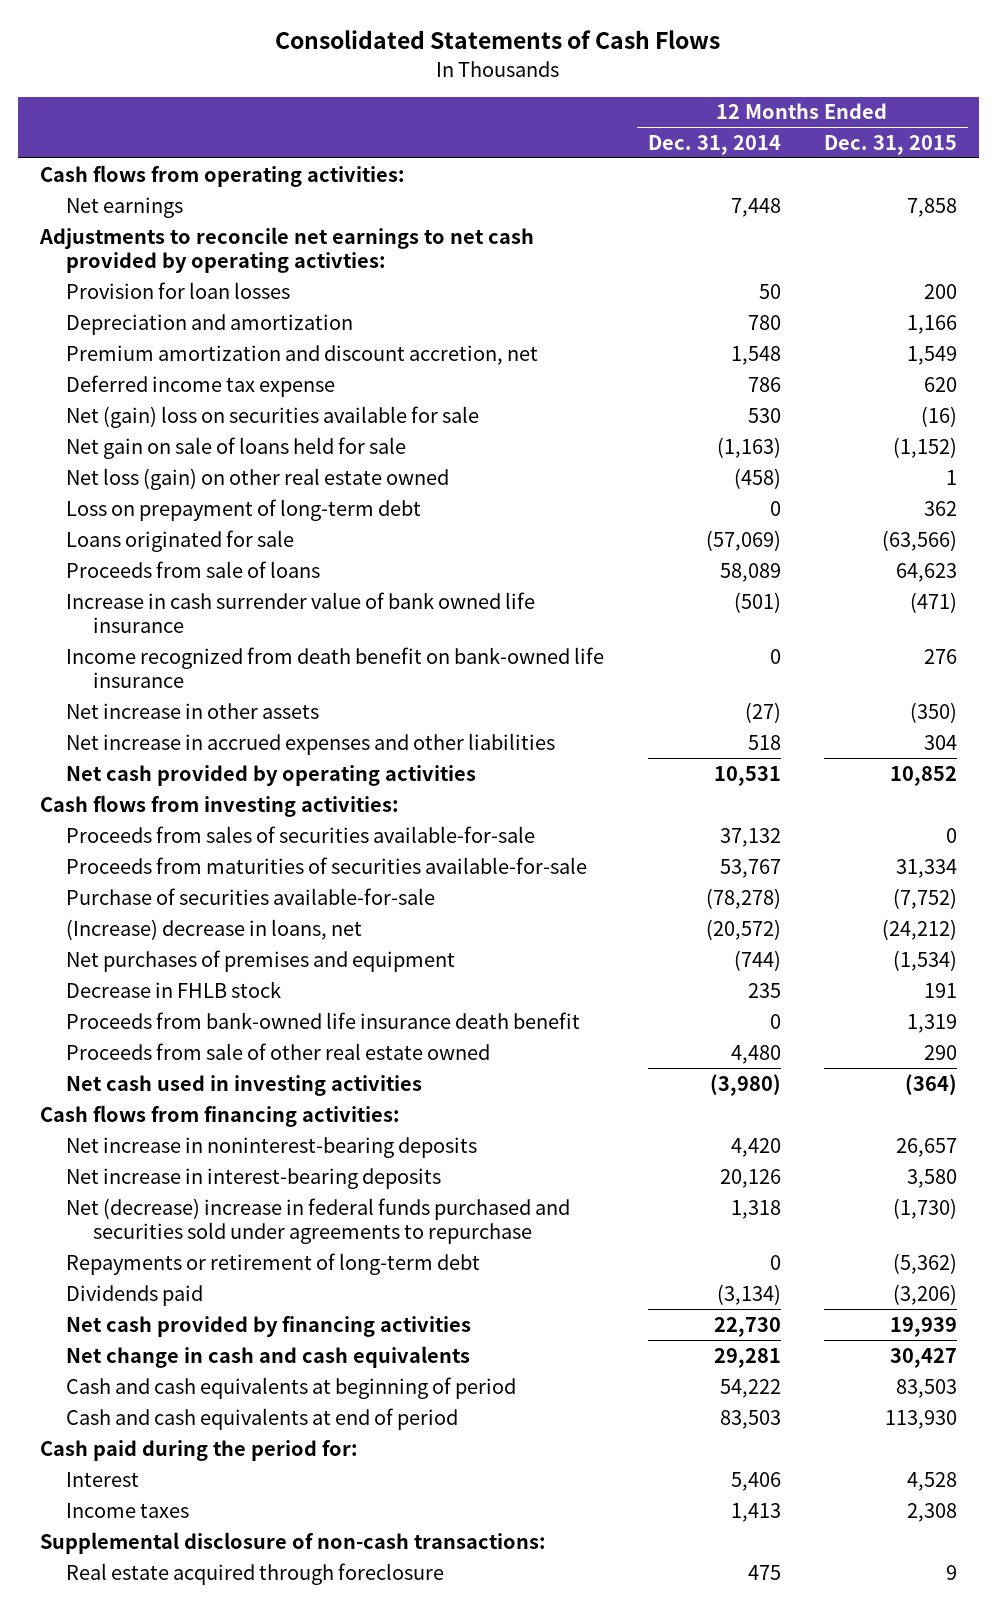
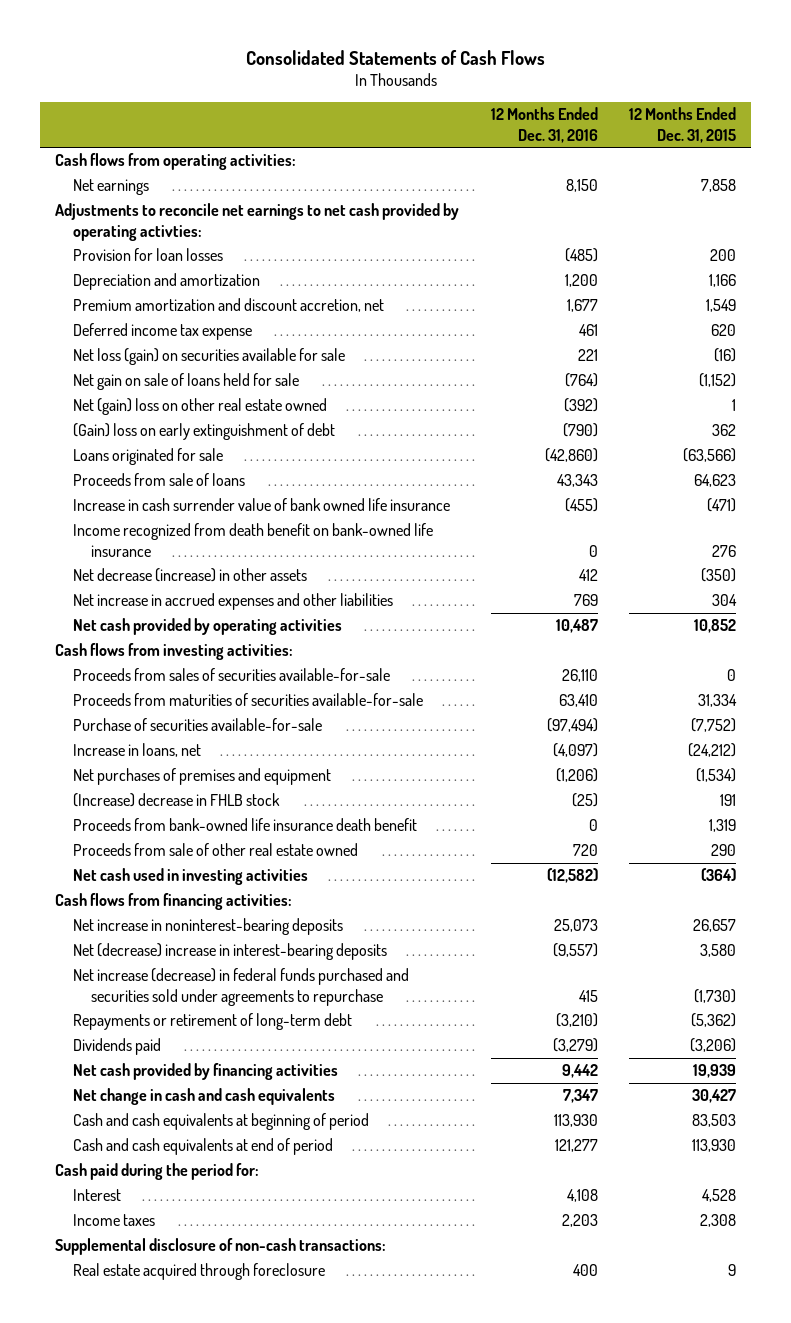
- | 12 Months Ended Dec. 31, 2014 | 12 Months Ended Dec. 31, 2015
+ | 12 Months Ended Dec. 31, 2016 | 12 Months Ended Dec. 31, 2015
- Net (gain) loss on securities available for sale | 530 | (16)
+ Net loss (gain) on securities available for sale | 221 | (16)
- Net loss (gain) on other real estate owned | (458) | 1
- Loss on prepayment of long-term debt | 0 | 362
+ Net (gain) loss on other real estate owned | (392) | 1
+ (Gain) loss on early extinguishment of debt | (790) | 362
- Net increase in other assets | (27) | (350)
+ Net decrease (increase) in other assets | 412 | (350)
- (Increase) decrease in loans, net | (20,572) | (24,212)
+ Increase in loans, net | (4,097) | (24,212)
- Decrease in FHLB stock | 235 | 191
+ (Increase) decrease in FHLB stock | (25) | 191
- Net increase in interest-bearing deposits | 20,126 | 3,580
- Net (decrease) increase in federal funds purchased and securities sold under agreements to repurchase | 1,318 | (1,730)
+ Net (decrease) increase in interest-bearing deposits | (9,557) | 3,580
+ Net increase (decrease) in federal funds purchased and securities sold under agreements to repurchase | 415 | (1,730)

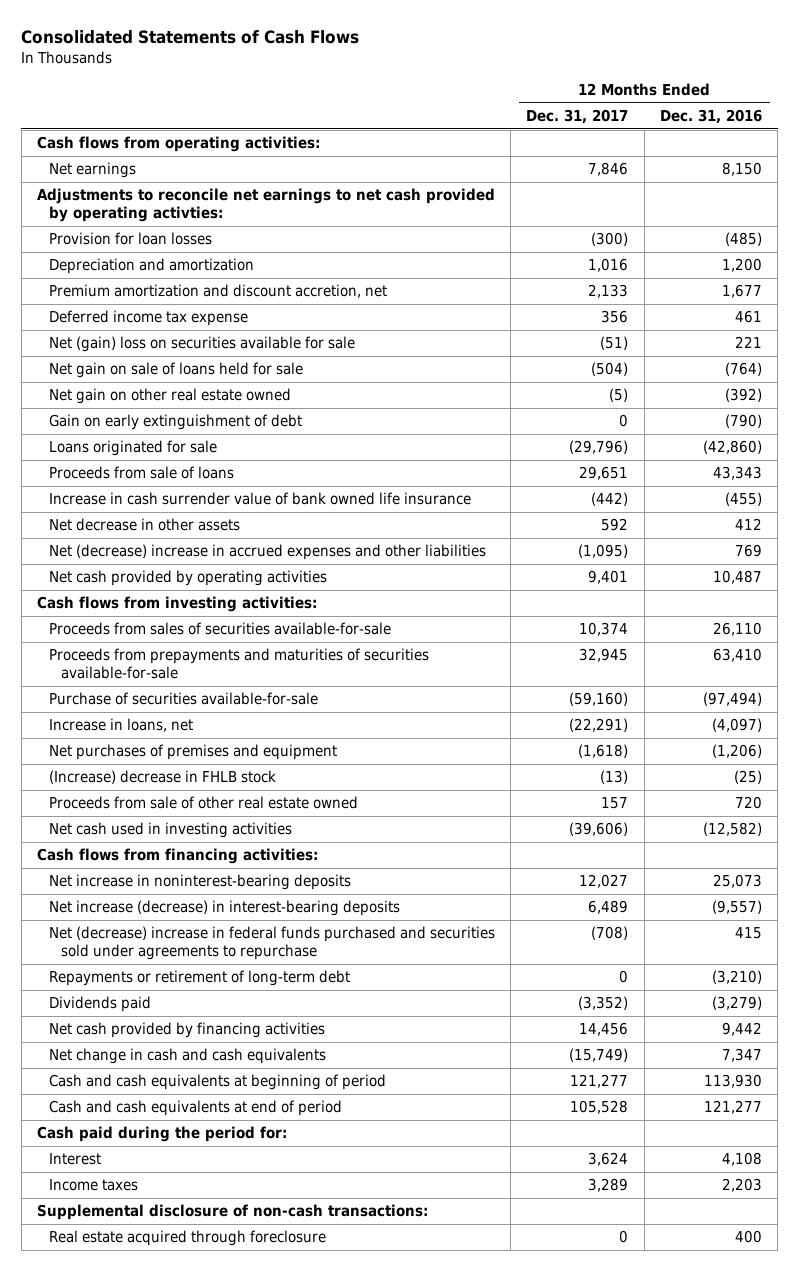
- | 12 Months Ended Dec. 31, 2016 | 12 Months Ended Dec. 31, 2015
+ | 12 Months Ended Dec. 31, 2017 | 12 Months Ended Dec. 31, 2016
- Net loss (gain) on securities available for sale | 221 | (16)
+ Net (gain) loss on securities available for sale | (51) | 221
- Net (gain) loss on other real estate owned | (392) | 1
- (Gain) loss on early extinguishment of debt | (790) | 362
+ Net gain on other real estate owned | (5) | (392)
+ Gain on early extinguishment of debt | 0 | (790)
- Income recognized from death benefit on bank-owned life insurance | 0 | 276
- Net decrease (increase) in other assets | 412 | (350)
- Net increase in accrued expenses and other liabilities | 769 | 304
+ Net decrease in other assets | 592 | 412
+ Net (decrease) increase in accrued expenses and other liabilities | (1,095) | 769
- Proceeds from maturities of securities available-for-sale | 63,410 | 31,334
+ Proceeds from prepayments and maturities of securities available-for-sale | 32,945 | 63,410
- Proceeds from bank-owned life insurance death benefit | 0 | 1,319
- Net (decrease) increase in interest-bearing deposits | (9,557) | 3,580
- Net increase (decrease) in federal funds purchased and securities sold under agreements to repurchase | 415 | (1,730)
+ Net increase (decrease) in interest-bearing deposits | 6,489 | (9,557)
+ Net (decrease) increase in federal funds purchased and securities sold under agreements to repurchase | (708) | 415

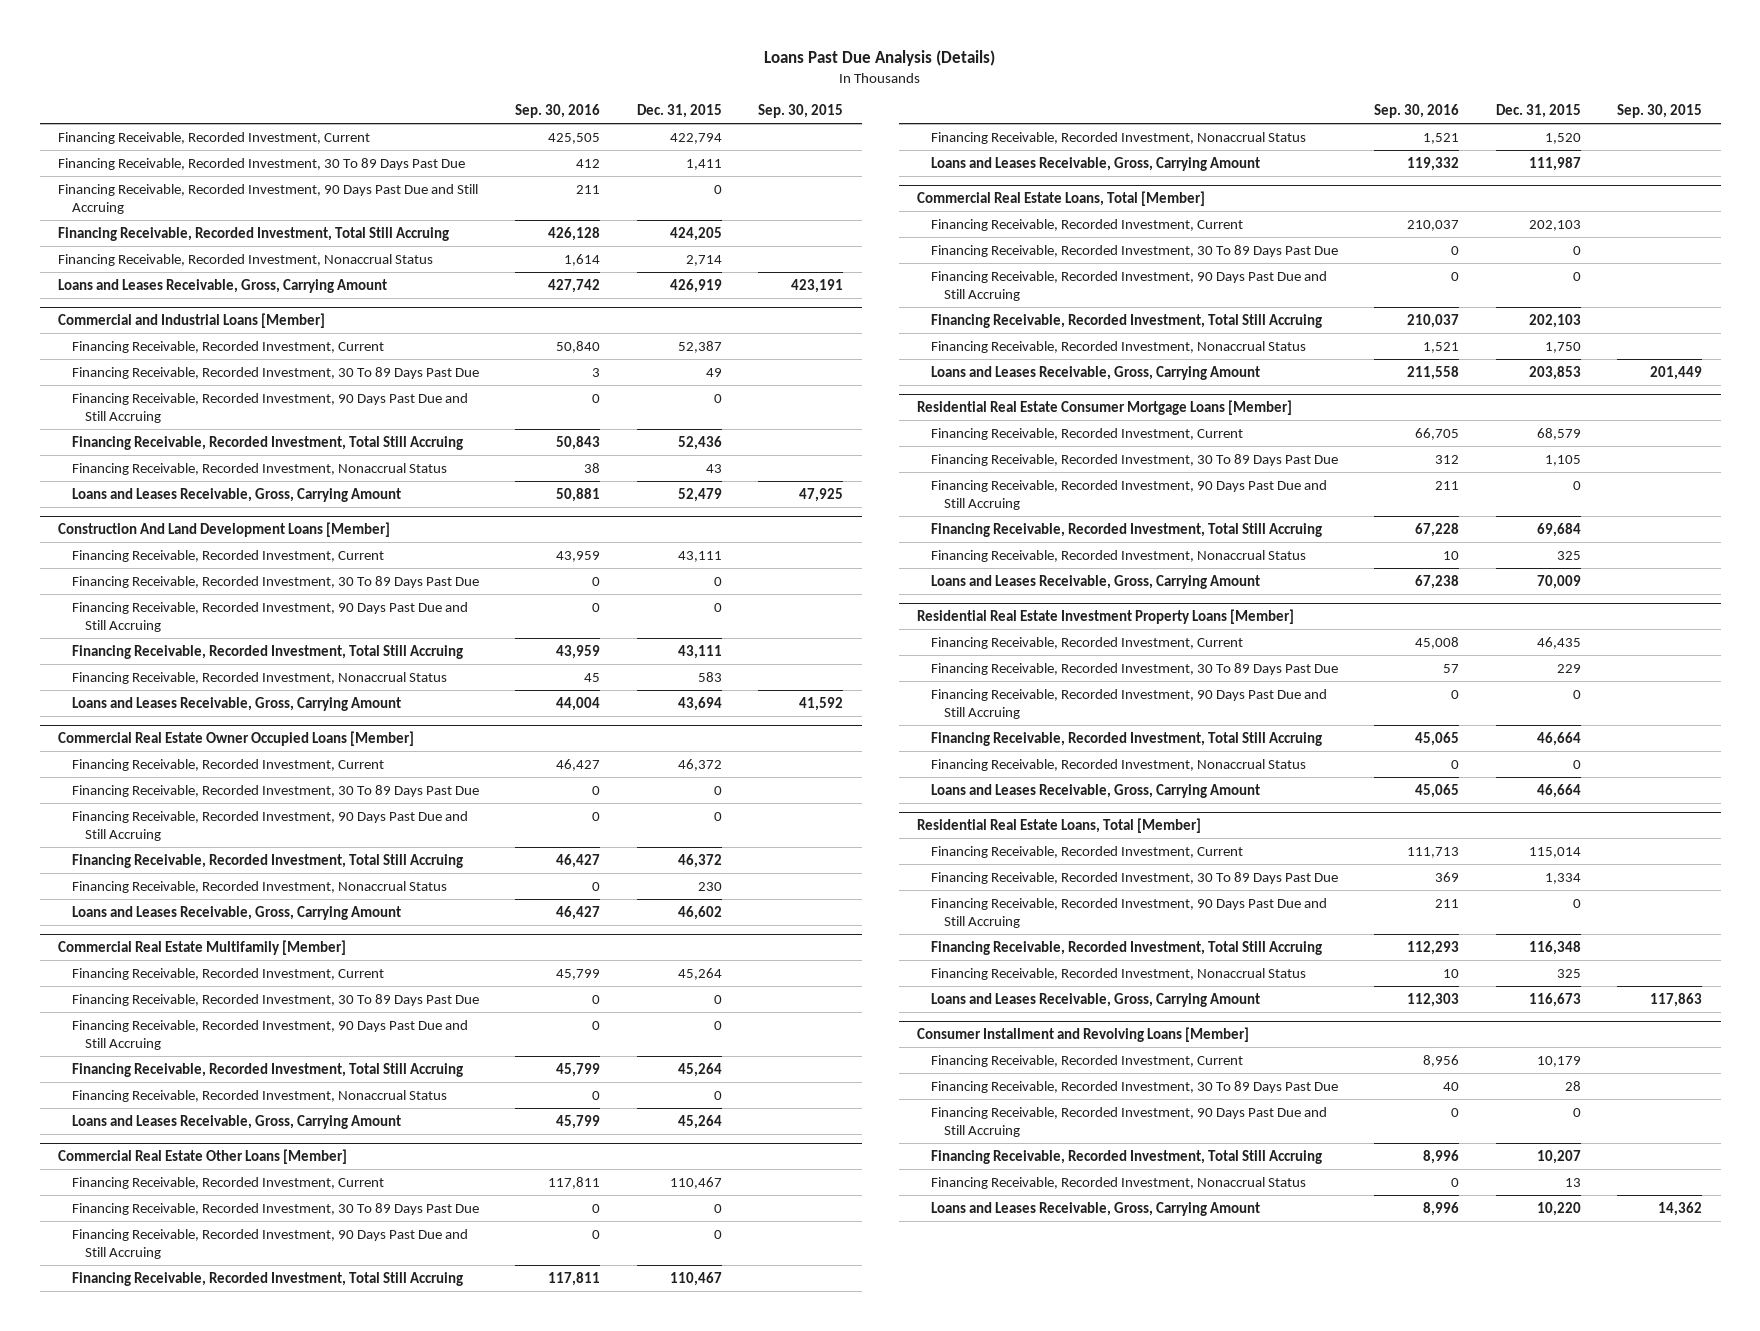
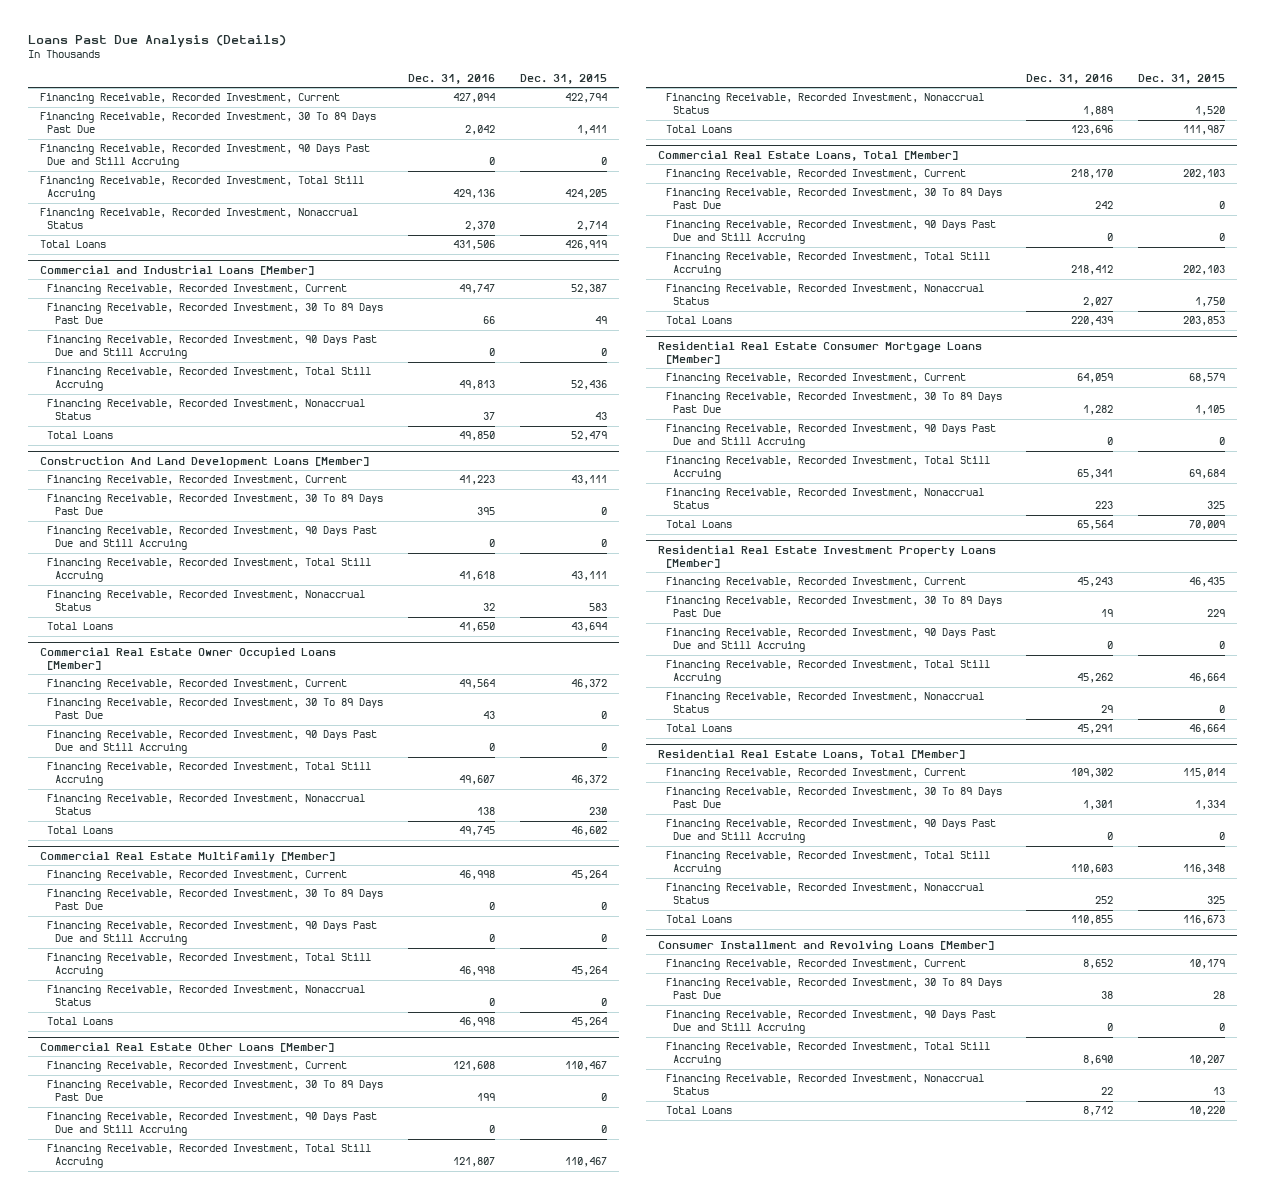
- | Sep. 30, 2016 | Dec. 31, 2015 | Sep. 30, 2015
+ | Dec. 31, 2016 | Dec. 31, 2015
- Loans and Leases Receivable, Gross, Carrying Amount | 427,742 | 426,919 | 423,191
+ Total Loans | 431,506 | 426,919
@ Commercial and Industrial Loans [Member]
- Loans and Leases Receivable, Gross, Carrying Amount | 50,881 | 52,479 | 47,925
+ Total Loans | 49,850 | 52,479
@ Construction And Land Development Loans [Member]
- Loans and Leases Receivable, Gross, Carrying Amount | 44,004 | 43,694 | 41,592
+ Total Loans | 41,650 | 43,694
@ Commercial Real Estate Owner Occupied Loans [Member]
- Loans and Leases Receivable, Gross, Carrying Amount | 46,427 | 46,602 |
+ Total Loans | 49,745 | 46,602
@ Commercial Real Estate Multifamily [Member]
- Loans and Leases Receivable, Gross, Carrying Amount | 45,799 | 45,264 |
+ Total Loans | 46,998 | 45,264
@ Commercial Real Estate Other Loans [Member]
- Loans and Leases Receivable, Gross, Carrying Amount | 119,332 | 111,987 |
+ Total Loans | 123,696 | 111,987
@ Commercial Real Estate Loans, Total [Member]
- Loans and Leases Receivable, Gross, Carrying Amount | 211,558 | 203,853 | 201,449
+ Total Loans | 220,439 | 203,853
@ Residential Real Estate Consumer Mortgage Loans [Member]
- Loans and Leases Receivable, Gross, Carrying Amount | 67,238 | 70,009 |
+ Total Loans | 65,564 | 70,009
@ Residential Real Estate Investment Property Loans [Member]
- Loans and Leases Receivable, Gross, Carrying Amount | 45,065 | 46,664 |
+ Total Loans | 45,291 | 46,664
@ Residential Real Estate Loans, Total [Member]
- Loans and Leases Receivable, Gross, Carrying Amount | 112,303 | 116,673 | 117,863
+ Total Loans | 110,855 | 116,673
@ Consumer Installment and Revolving Loans [Member]
- Loans and Leases Receivable, Gross, Carrying Amount | 8,996 | 10,220 | 14,362
+ Total Loans | 8,712 | 10,220

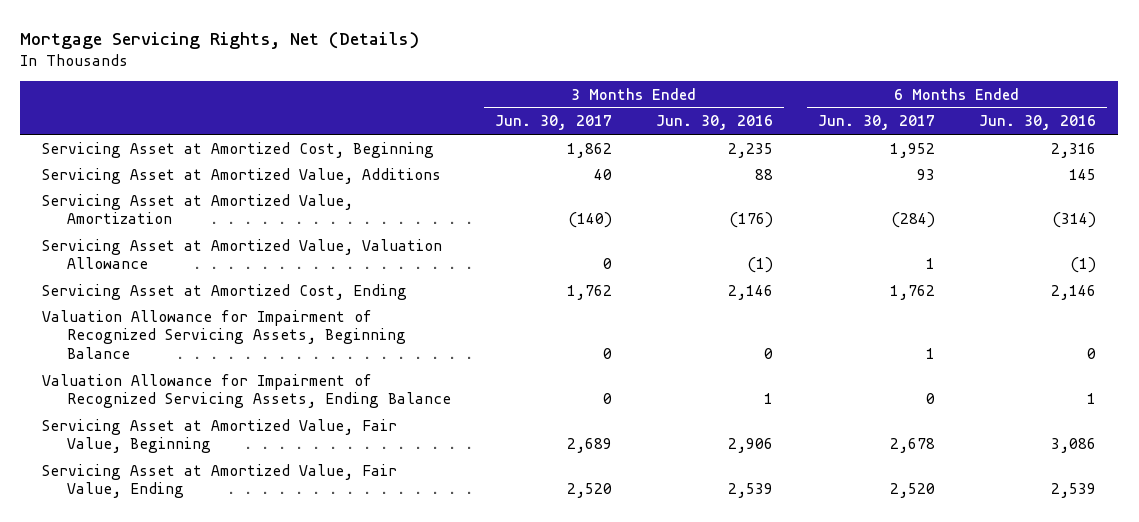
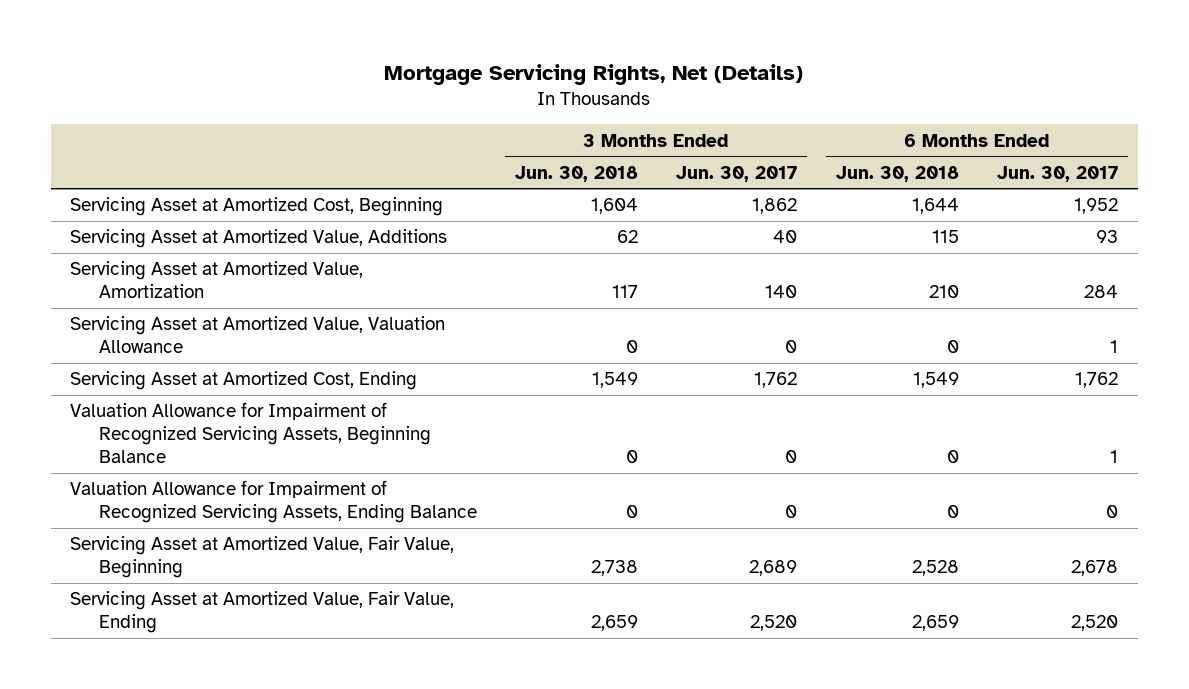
- | 3 Months Ended Jun. 30, 2017 | 3 Months Ended Jun. 30, 2016 | 6 Months Ended Jun. 30, 2017 | 6 Months Ended Jun. 30, 2016
+ | 3 Months Ended Jun. 30, 2018 | 3 Months Ended Jun. 30, 2017 | 6 Months Ended Jun. 30, 2018 | 6 Months Ended Jun. 30, 2017
- Servicing Asset at Amortized Value, Amortization | (140) | (176) | (284) | (314)
+ Servicing Asset at Amortized Value, Amortization | 117 | 140 | 210 | 284

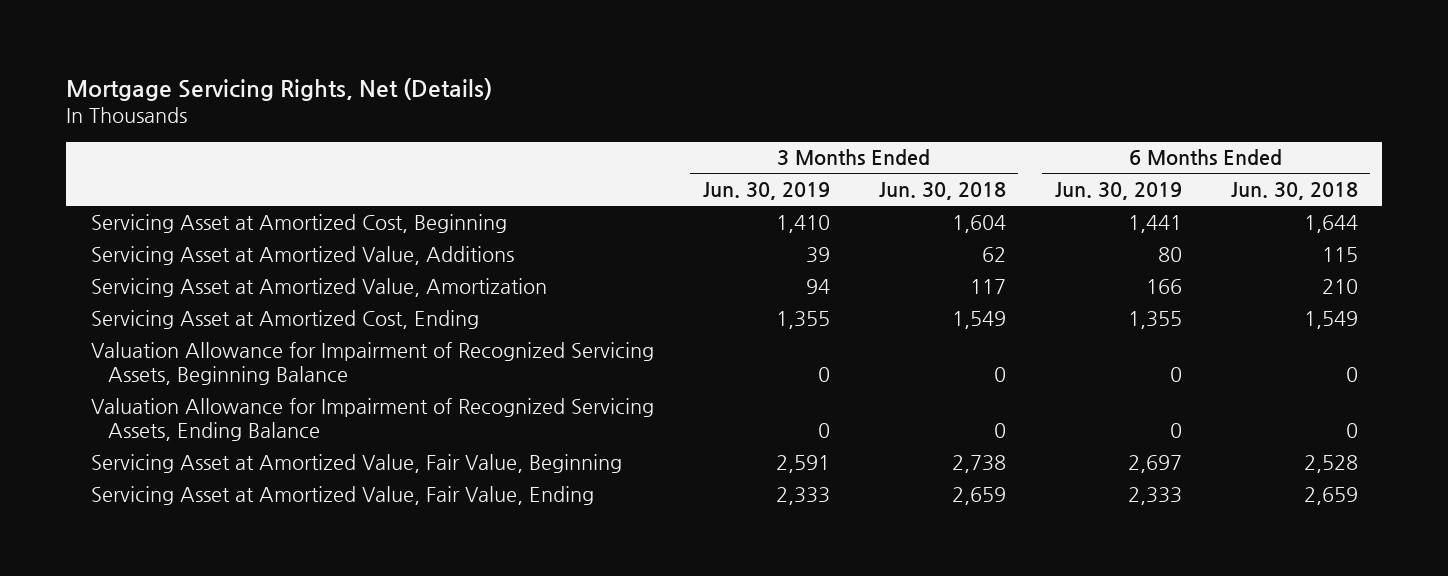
- | 3 Months Ended Jun. 30, 2018 | 3 Months Ended Jun. 30, 2017 | 6 Months Ended Jun. 30, 2018 | 6 Months Ended Jun. 30, 2017
+ | 3 Months Ended Jun. 30, 2019 | 3 Months Ended Jun. 30, 2018 | 6 Months Ended Jun. 30, 2019 | 6 Months Ended Jun. 30, 2018
- Servicing Asset at Amortized Value, Valuation Allowance | 0 | 0 | 0 | 1

